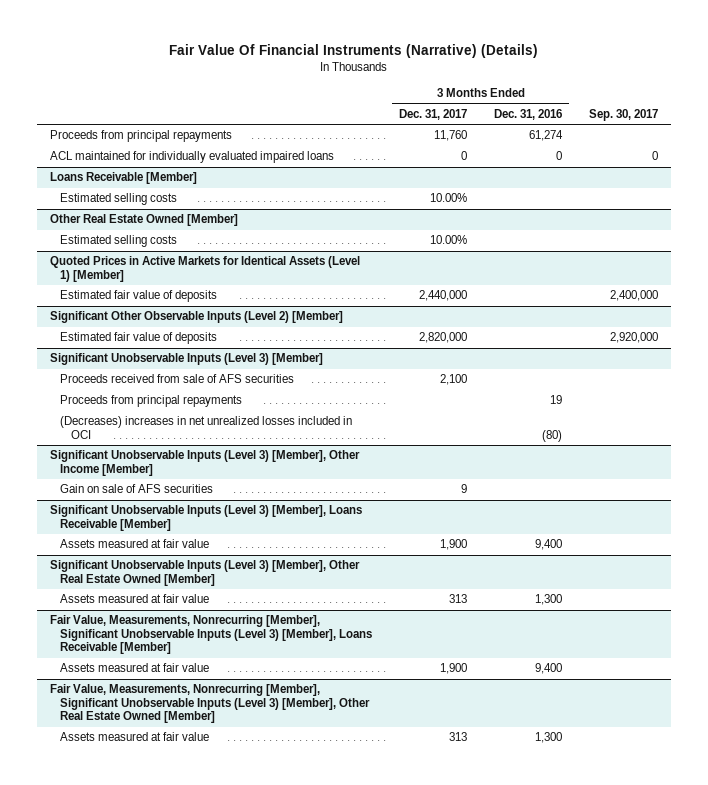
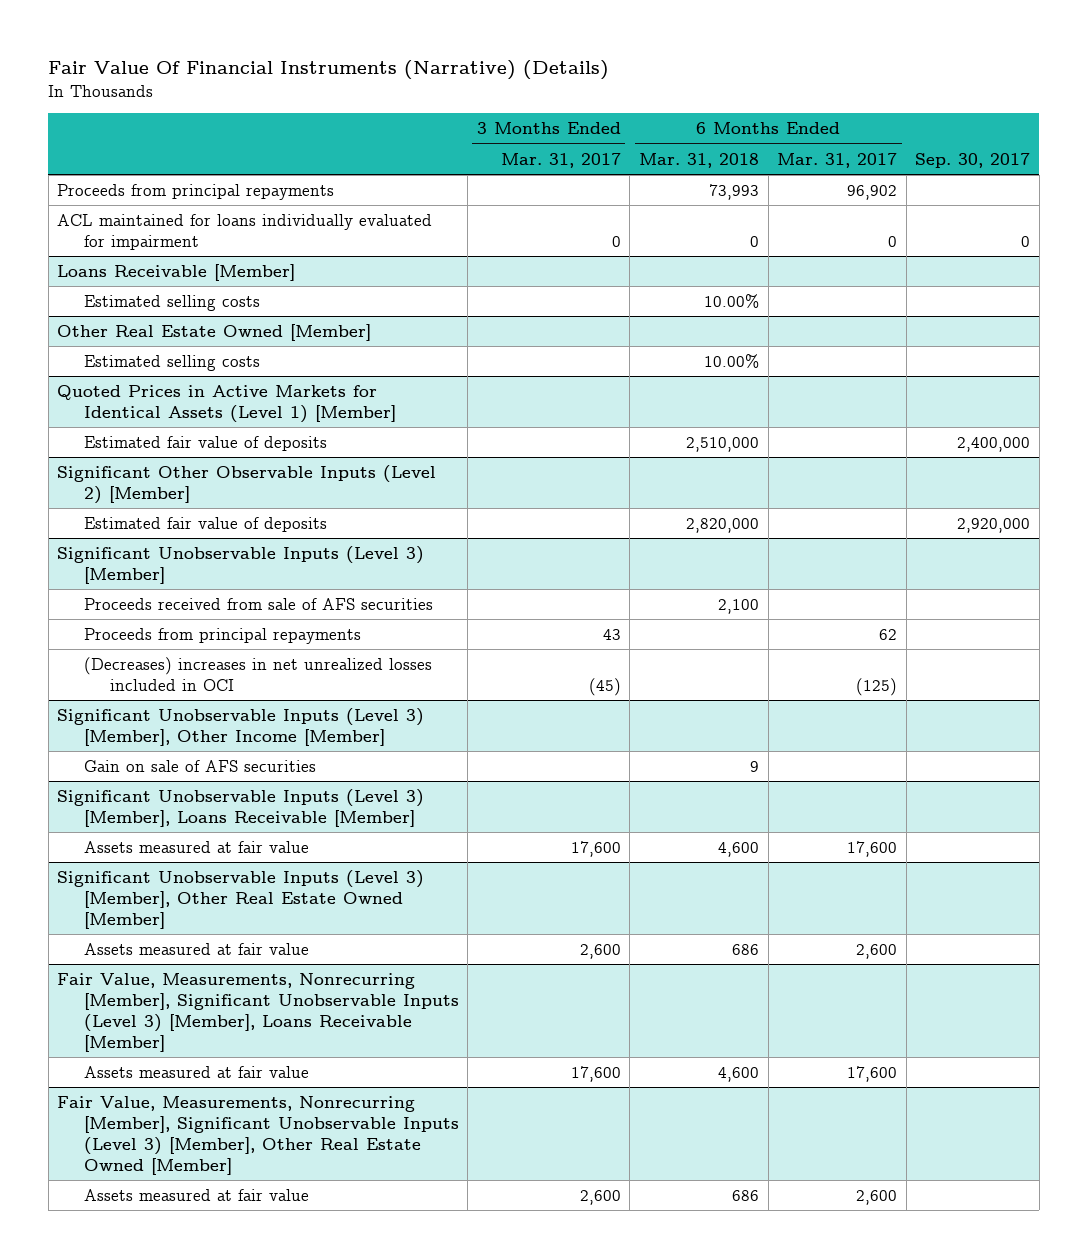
- | 3 Months Ended Dec. 31, 2017 | 3 Months Ended Dec. 31, 2016 | Sep. 30, 2017
+ | 3 Months Ended Mar. 31, 2017 | 6 Months Ended Mar. 31, 2018 | 6 Months Ended Mar. 31, 2017 | Sep. 30, 2017
- ACL maintained for individually evaluated impaired loans | 0 | 0 | 0
+ ACL maintained for loans individually evaluated for impairment | 0 | 0 | 0 | 0

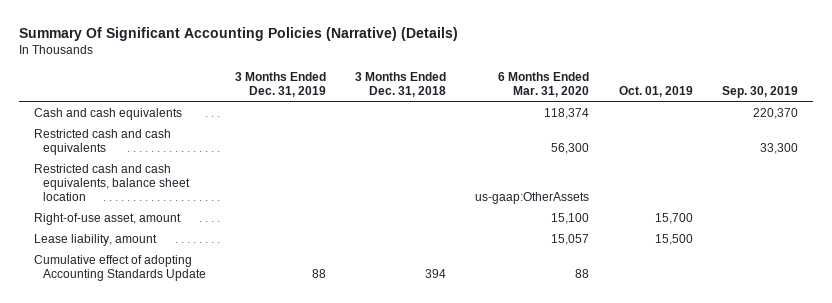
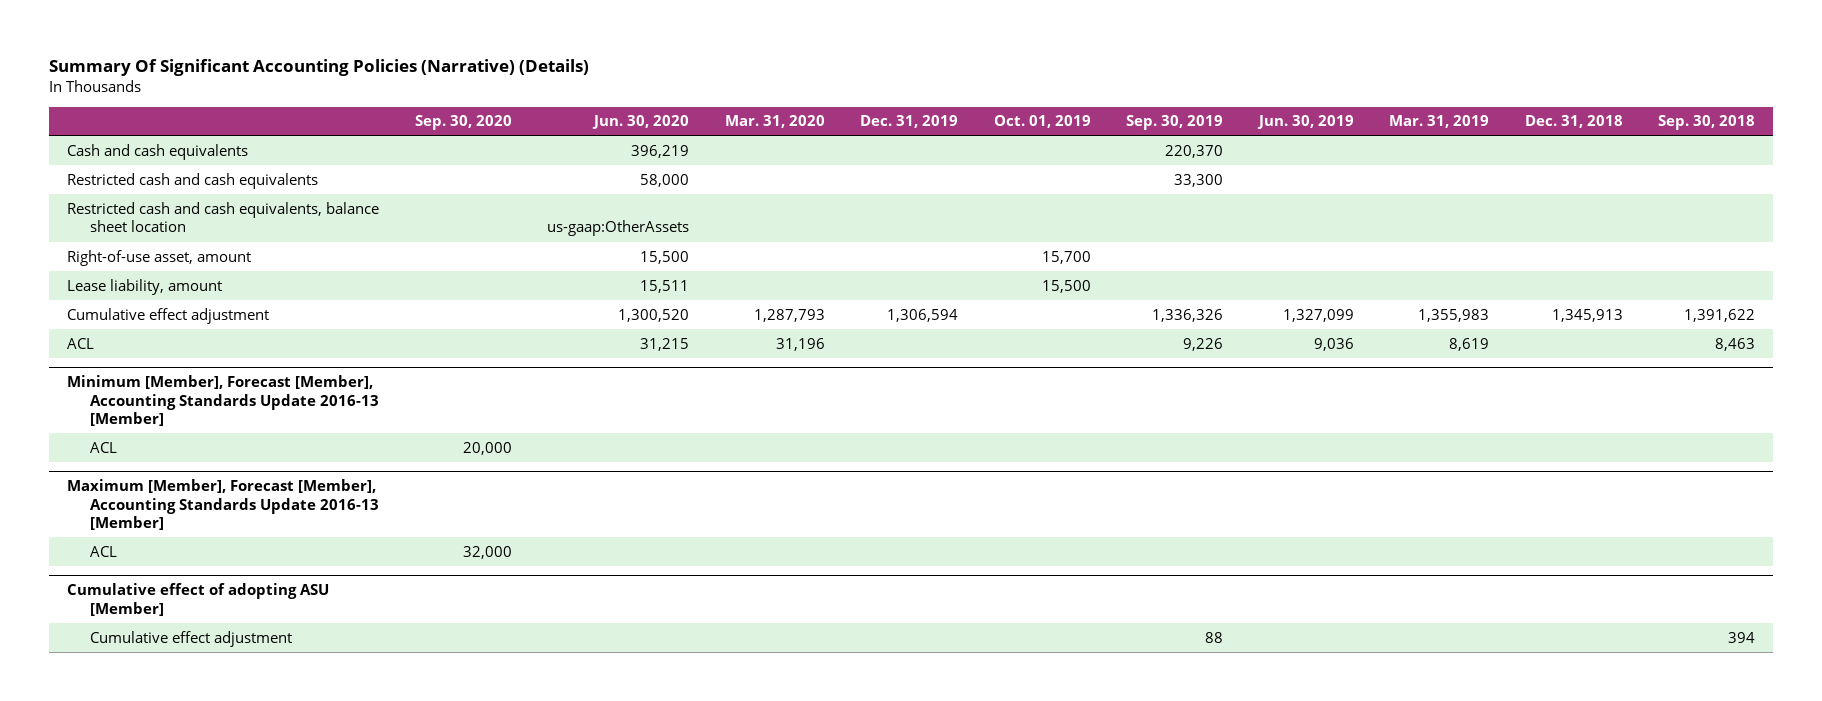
- | 3 Months Ended Dec. 31, 2019 | 3 Months Ended Dec. 31, 2018 | 6 Months Ended Mar. 31, 2020 | Oct. 01, 2019 | Sep. 30, 2019
+ | Sep. 30, 2020 | Jun. 30, 2020 | Mar. 31, 2020 | Dec. 31, 2019 | Oct. 01, 2019 | Sep. 30, 2019 | Jun. 30, 2019 | Mar. 31, 2019 | Dec. 31, 2018 | Sep. 30, 2018
- Cumulative effect of adopting Accounting Standards Update | 88 | 394 | 88 | |
+ Cumulative effect adjustment | | 1,300,520 | 1,287,793 | 1,306,594 | | 1,336,326 | 1,327,099 | 1,355,983 | 1,345,913 | 1,391,622
+ ACL | | 31,215 | 31,196 | | | 9,226 | 9,036 | 8,619 | | 8,463
+ Minimum [Member], Forecast [Member], Accounting Standards Update 2016-13 [Member]
+ ACL | 20,000 | | | | | | | | |
+ Maximum [Member], Forecast [Member], Accounting Standards Update 2016-13 [Member]
+ ACL | 32,000 | | | | | | | | |
+ Cumulative effect of adopting ASU [Member]
+ Cumulative effect adjustment | | | | | | 88 | | | | 394

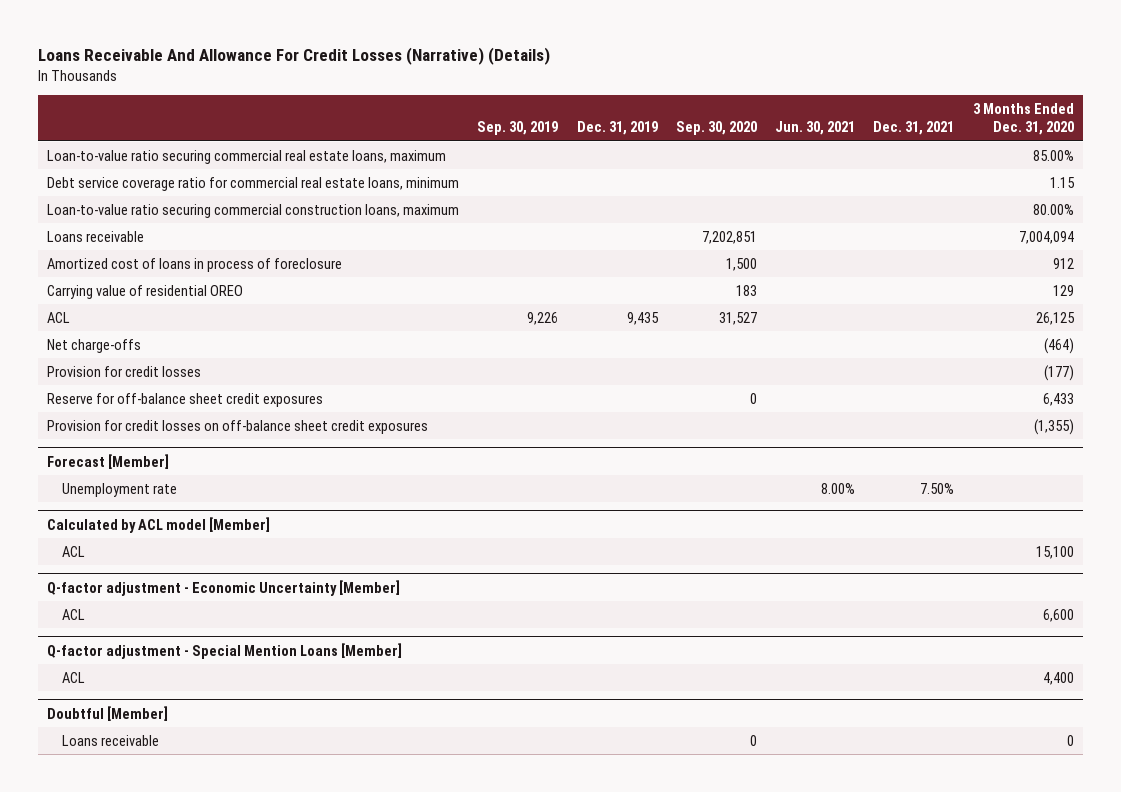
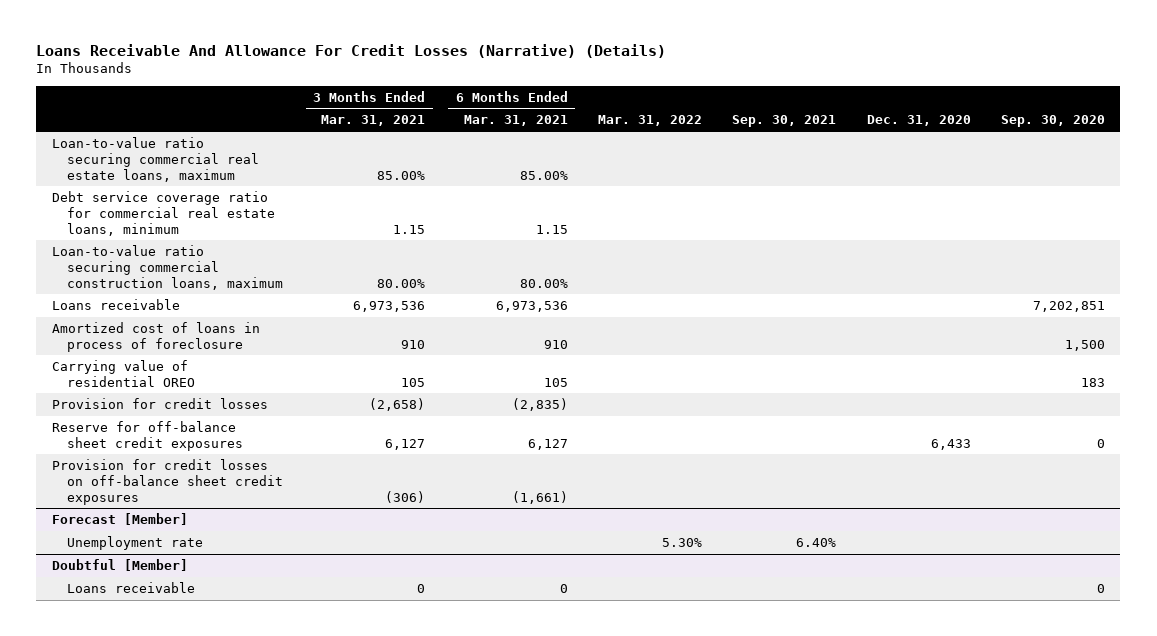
- | Sep. 30, 2019 | Dec. 31, 2019 | Sep. 30, 2020 | Jun. 30, 2021 | Dec. 31, 2021 | 3 Months Ended Dec. 31, 2020
+ | 3 Months Ended Mar. 31, 2021 | 6 Months Ended Mar. 31, 2021 | Mar. 31, 2022 | Sep. 30, 2021 | Dec. 31, 2020 | Sep. 30, 2020
- ACL | 9,226 | 9,435 | 31,527 | | | 26,125
- Net charge-offs | | | | | | (464)
- Calculated by ACL model [Member]
- ACL | | | | | | 15,100
- Q-factor adjustment - Economic Uncertainty [Member]
- ACL | | | | | | 6,600
- Q-factor adjustment - Special Mention Loans [Member]
- ACL | | | | | | 4,400

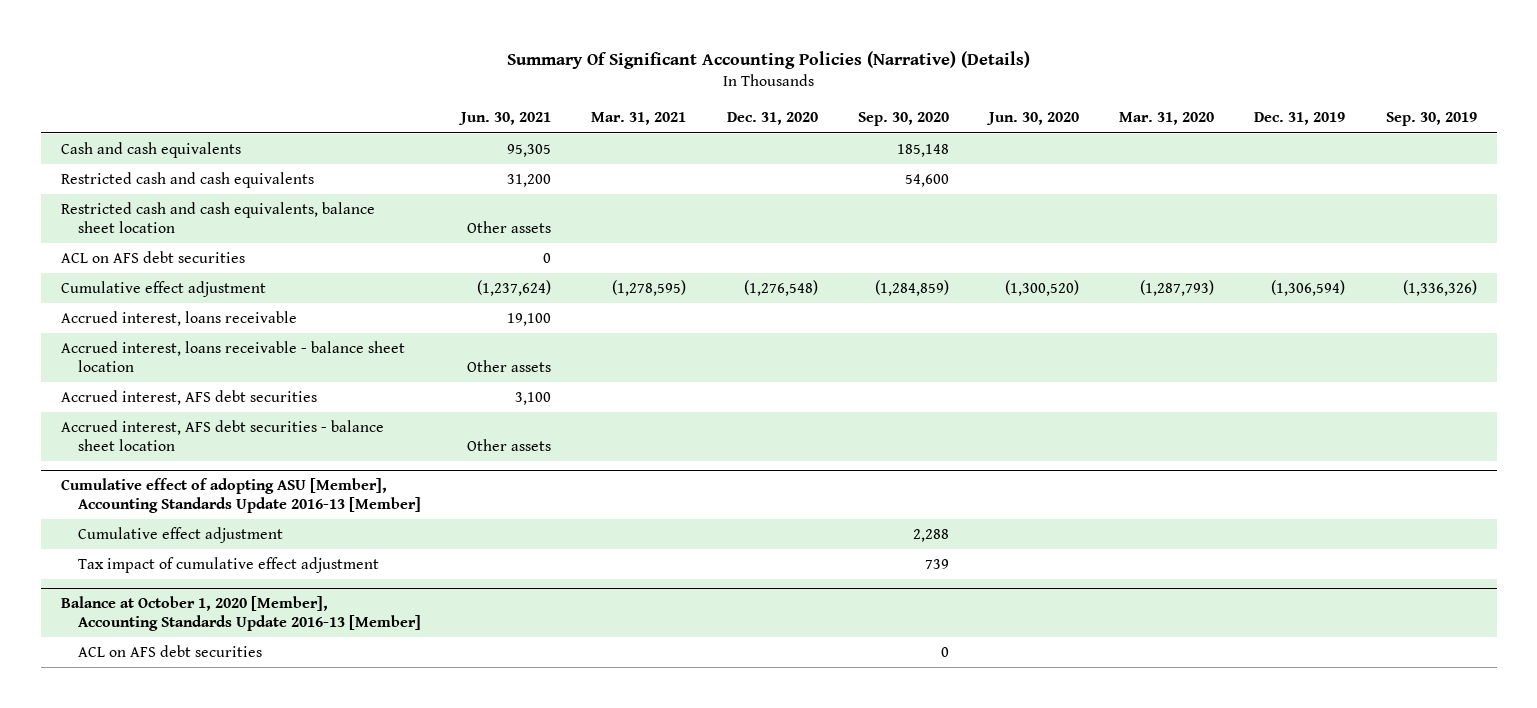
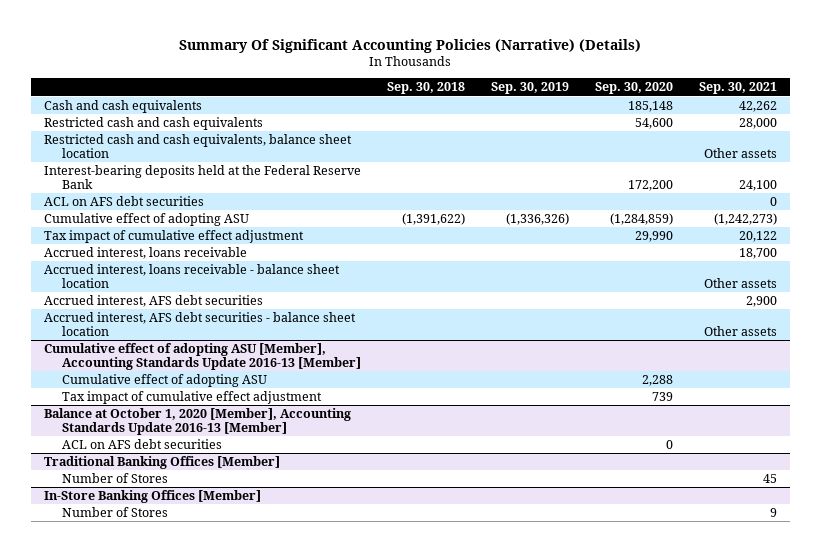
- | Jun. 30, 2021 | Mar. 31, 2021 | Dec. 31, 2020 | Sep. 30, 2020 | Jun. 30, 2020 | Mar. 31, 2020 | Dec. 31, 2019 | Sep. 30, 2019
+ | Sep. 30, 2018 | Sep. 30, 2019 | Sep. 30, 2020 | Sep. 30, 2021
+ Interest-bearing deposits held at the Federal Reserve Bank | | | 172,200 | 24,100
- Cumulative effect adjustment | (1,237,624) | (1,278,595) | (1,276,548) | (1,284,859) | (1,300,520) | (1,287,793) | (1,306,594) | (1,336,326)
+ Cumulative effect of adopting ASU | (1,391,622) | (1,336,326) | (1,284,859) | (1,242,273)
+ Tax impact of cumulative effect adjustment | | | 29,990 | 20,122
@ Cumulative effect of adopting ASU [Member], Accounting Standards Update 2016-13 [Member]
- Cumulative effect adjustment | | | | 2,288 | | | |
+ Cumulative effect of adopting ASU | | | 2,288 |
+ Traditional Banking Offices [Member]
+ Number of Stores | | | | 45
+ In-Store Banking Offices [Member]
+ Number of Stores | | | | 9

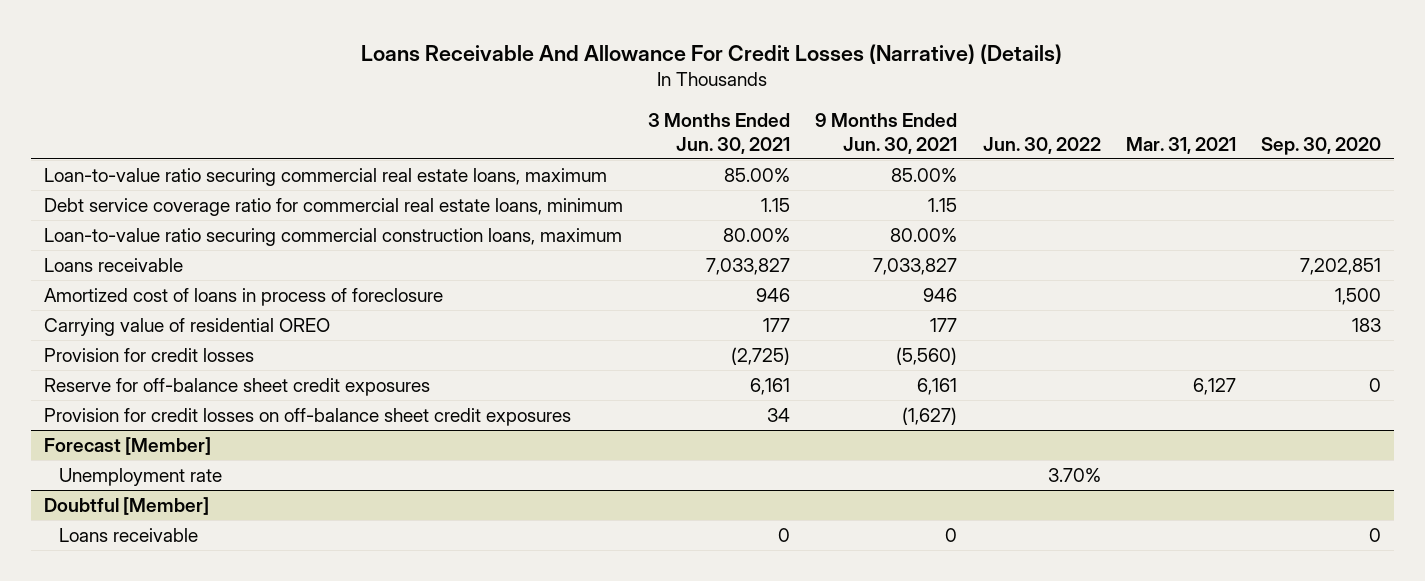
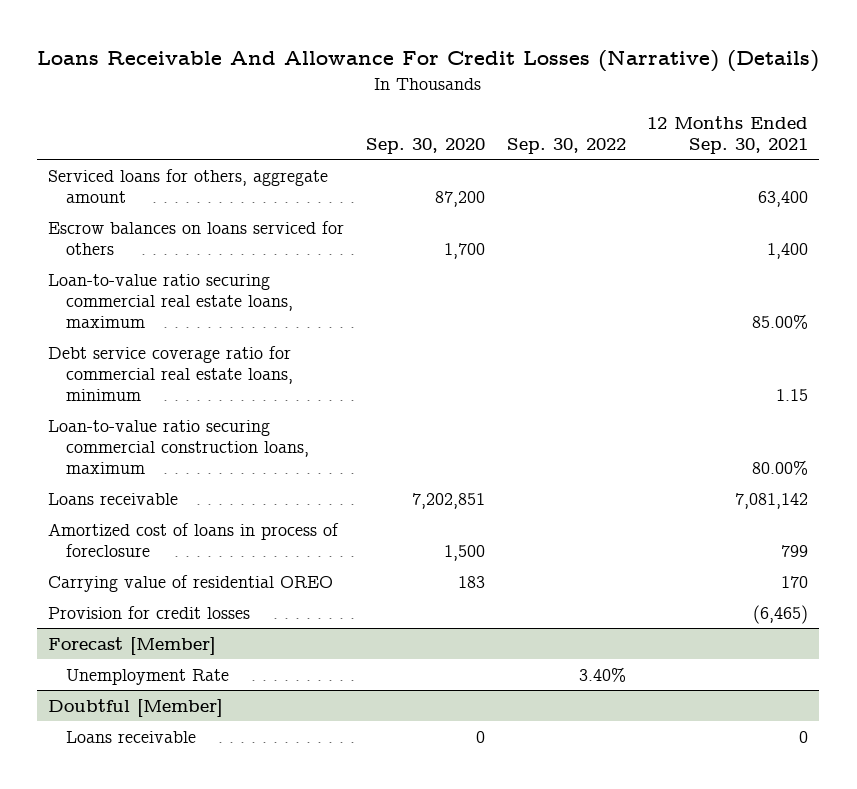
- | 3 Months Ended Jun. 30, 2021 | 9 Months Ended Jun. 30, 2021 | Jun. 30, 2022 | Mar. 31, 2021 | Sep. 30, 2020
+ | Sep. 30, 2020 | Sep. 30, 2022 | 12 Months Ended Sep. 30, 2021
+ Serviced loans for others, aggregate amount | 87,200 | | 63,400
+ Escrow balances on loans serviced for others | 1,700 | | 1,400
- Reserve for off-balance sheet credit exposures | 6,161 | 6,161 | | 6,127 | 0
- Provision for credit losses on off-balance sheet credit exposures | 34 | (1,627) | | |
@ Forecast [Member]
- Unemployment rate | | | 3.70% | |
+ Unemployment Rate | | 3.40% |

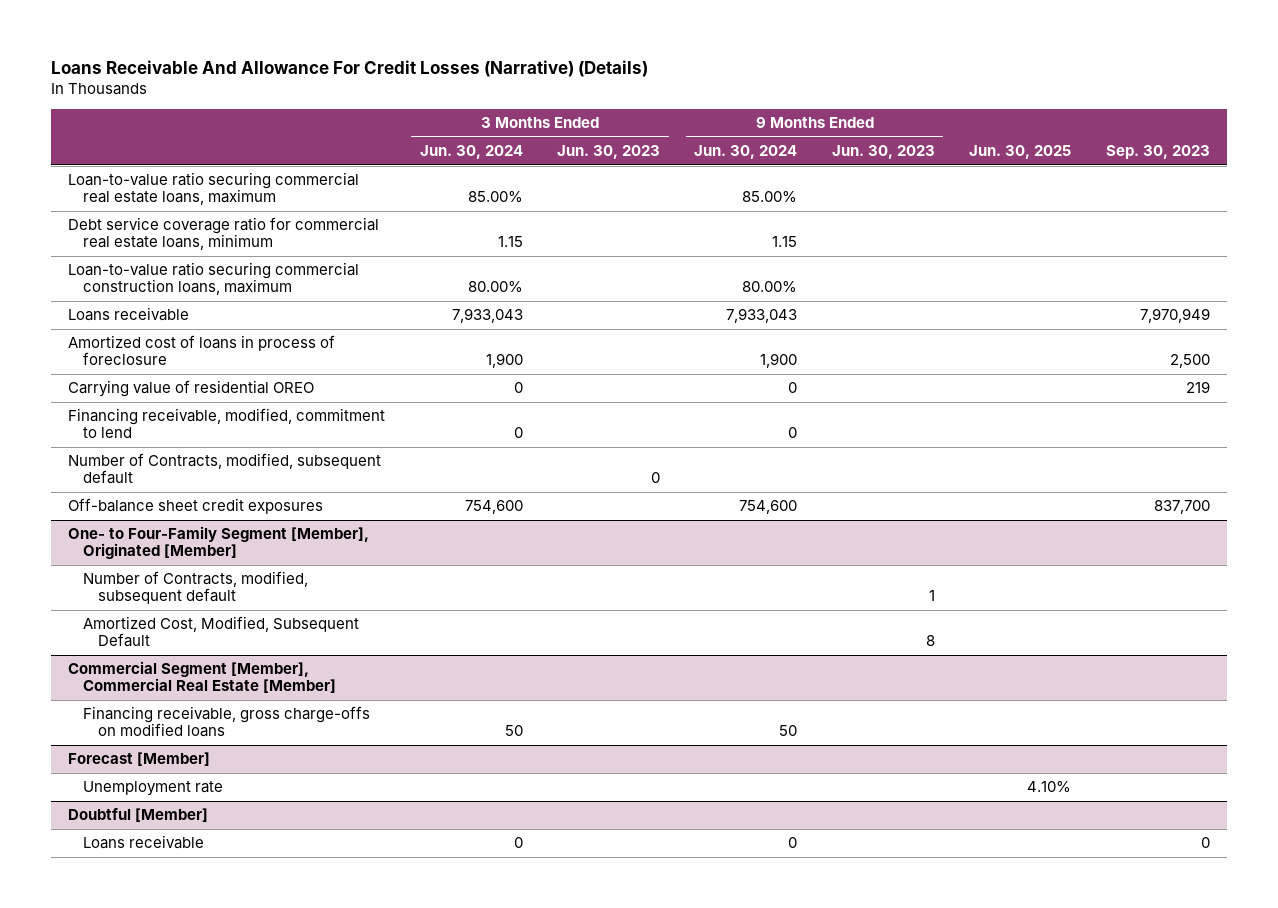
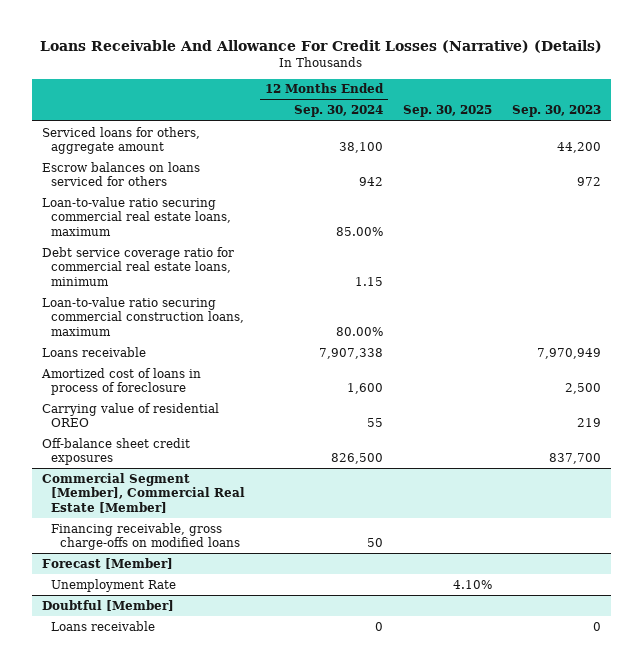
- | 3 Months Ended Jun. 30, 2024 | 3 Months Ended Jun. 30, 2023 | 9 Months Ended Jun. 30, 2024 | 9 Months Ended Jun. 30, 2023 | Jun. 30, 2025 | Sep. 30, 2023
+ | 12 Months Ended Sep. 30, 2024 | Sep. 30, 2025 | Sep. 30, 2023
+ Serviced loans for others, aggregate amount | 38,100 | | 44,200
+ Escrow balances on loans serviced for others | 942 | | 972
- Financing receivable, modified, commitment to lend | 0 | | 0 | | |
- Number of Contracts, modified, subsequent default | | 0 | | | |
- One- to Four-Family Segment [Member], Originated [Member]
- Number of Contracts, modified, subsequent default | | | | 1 | |
- Amortized Cost, Modified, Subsequent Default | | | | 8 | |
@ Forecast [Member]
- Unemployment rate | | | | | 4.10% |
+ Unemployment Rate | | 4.10% |

